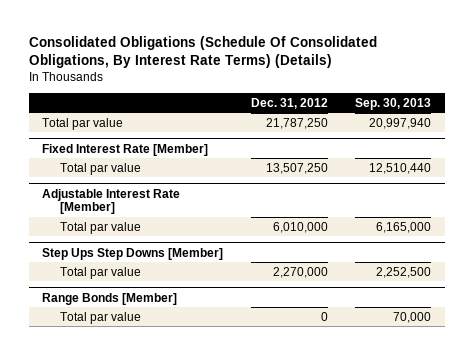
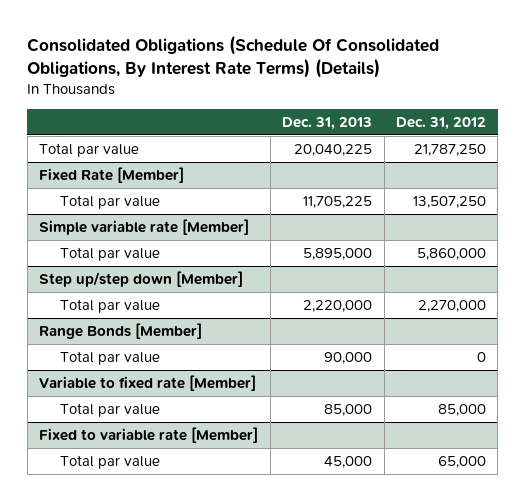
- | Dec. 31, 2012 | Sep. 30, 2013
+ | Dec. 31, 2013 | Dec. 31, 2012
- Fixed Interest Rate [Member]
+ Fixed Rate [Member]
- Adjustable Interest Rate [Member]
- Total par value | 6,010,000 | 6,165,000
- Step Ups Step Downs [Member]
+ Simple variable rate [Member]
+ Total par value | 5,895,000 | 5,860,000
+ Step up/step down [Member]
+ Variable to fixed rate [Member]
+ Total par value | 85,000 | 85,000
+ Fixed to variable rate [Member]
+ Total par value | 45,000 | 65,000

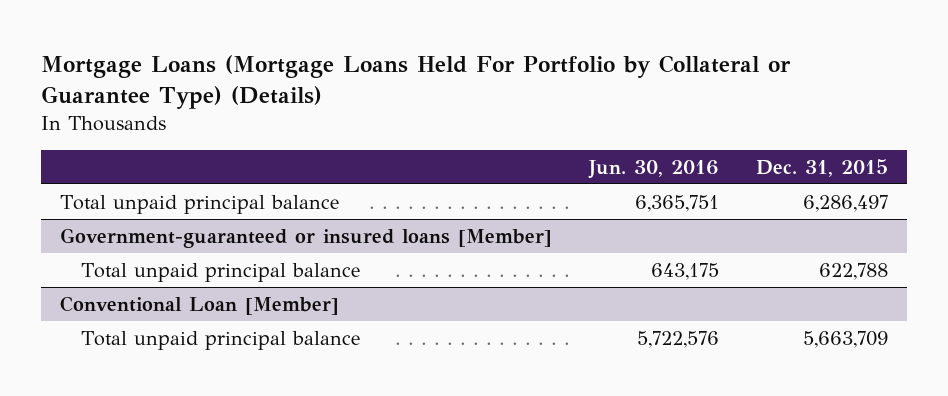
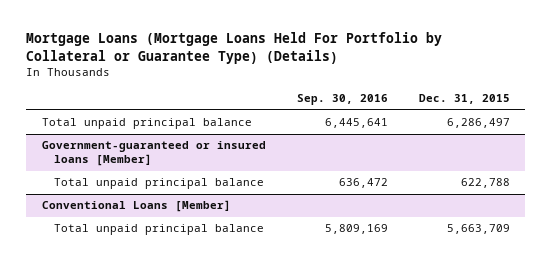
- | Jun. 30, 2016 | Dec. 31, 2015
+ | Sep. 30, 2016 | Dec. 31, 2015
- Conventional Loan [Member]
+ Conventional Loans [Member]

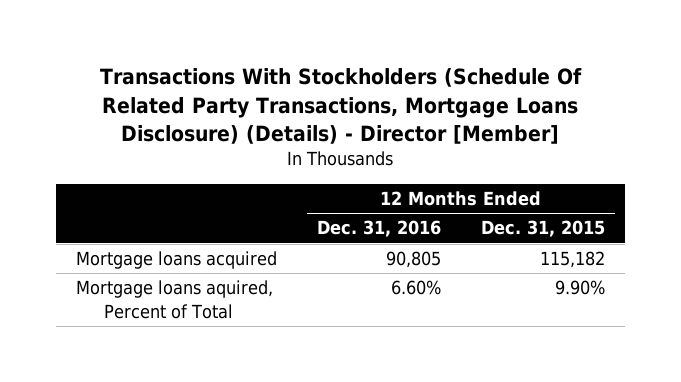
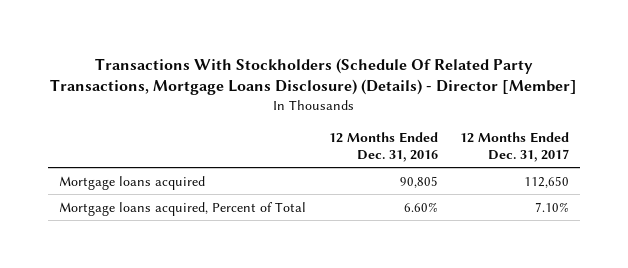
- | 12 Months Ended Dec. 31, 2016 | 12 Months Ended Dec. 31, 2015
+ | 12 Months Ended Dec. 31, 2016 | 12 Months Ended Dec. 31, 2017
- Mortgage loans aquired, Percent of Total | 6.60% | 9.90%
+ Mortgage loans acquired, Percent of Total | 6.60% | 7.10%

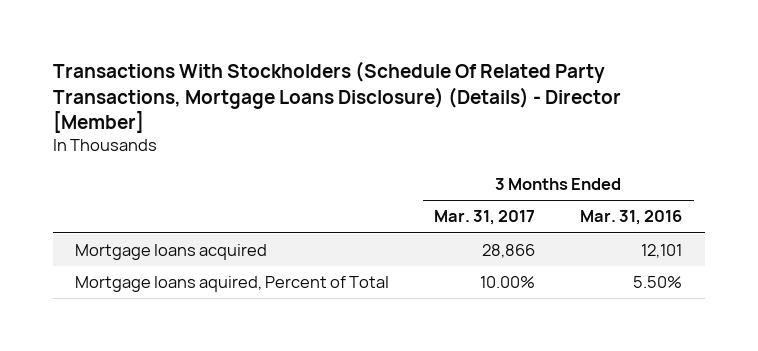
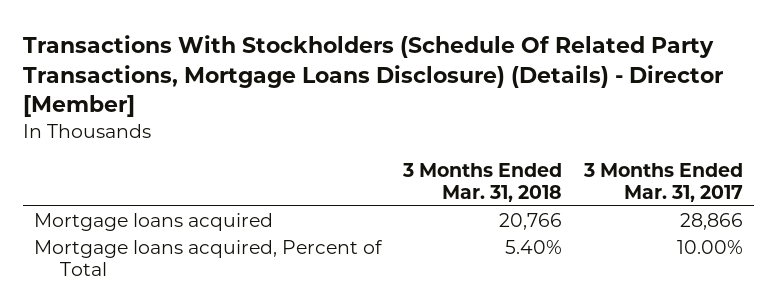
- | 3 Months Ended Mar. 31, 2017 | 3 Months Ended Mar. 31, 2016
+ | 3 Months Ended Mar. 31, 2018 | 3 Months Ended Mar. 31, 2017
- Mortgage loans aquired, Percent of Total | 10.00% | 5.50%
+ Mortgage loans acquired, Percent of Total | 5.40% | 10.00%

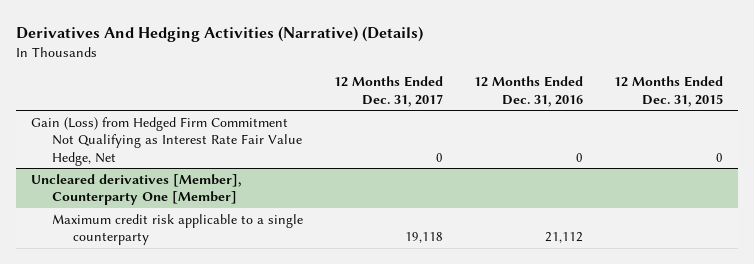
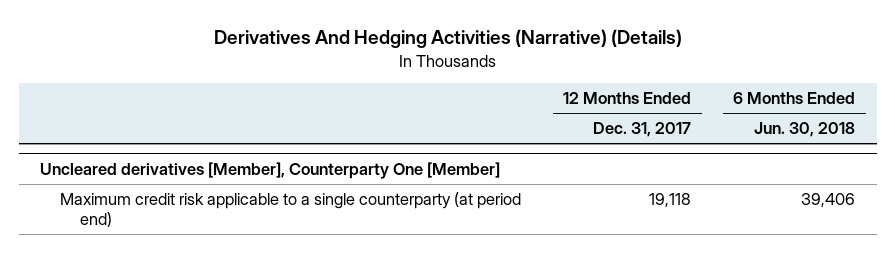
- | 12 Months Ended Dec. 31, 2017 | 12 Months Ended Dec. 31, 2016 | 12 Months Ended Dec. 31, 2015
+ | 12 Months Ended Dec. 31, 2017 | 6 Months Ended Jun. 30, 2018
- Gain (Loss) from Hedged Firm Commitment Not Qualifying as Interest Rate Fair Value Hedge, Net | 0 | 0 | 0
@ Uncleared derivatives [Member], Counterparty One [Member]
- Maximum credit risk applicable to a single counterparty | 19,118 | 21,112 |
+ Maximum credit risk applicable to a single counterparty (at period end) | 19,118 | 39,406

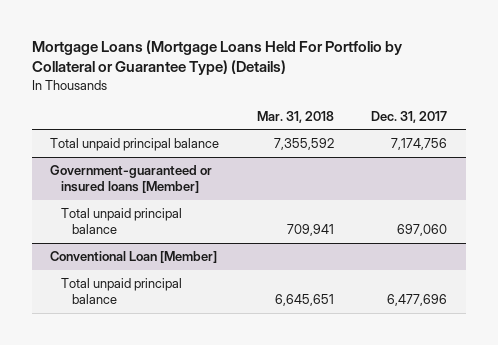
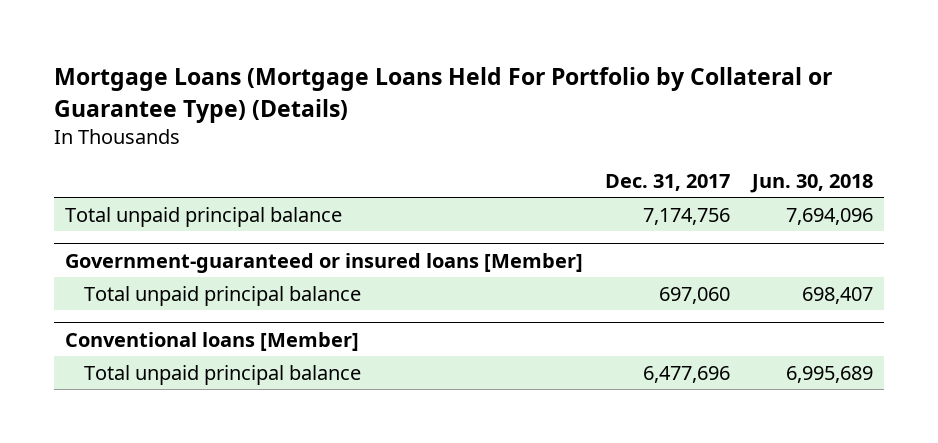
- | Mar. 31, 2018 | Dec. 31, 2017
+ | Dec. 31, 2017 | Jun. 30, 2018
- Conventional Loan [Member]
+ Conventional loans [Member]

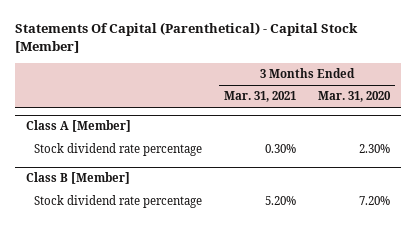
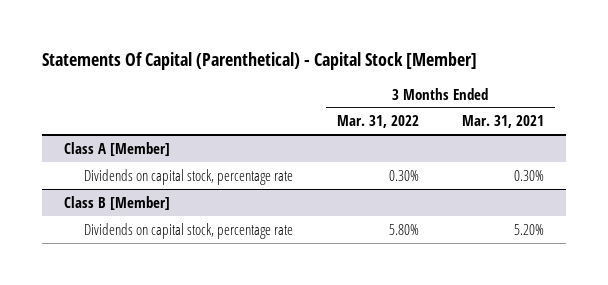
- | 3 Months Ended Mar. 31, 2021 | 3 Months Ended Mar. 31, 2020
+ | 3 Months Ended Mar. 31, 2022 | 3 Months Ended Mar. 31, 2021
@ Class A [Member]
- Stock dividend rate percentage | 0.30% | 2.30%
+ Dividends on capital stock, percentage rate | 0.30% | 0.30%
@ Class B [Member]
- Stock dividend rate percentage | 5.20% | 7.20%
+ Dividends on capital stock, percentage rate | 5.80% | 5.20%

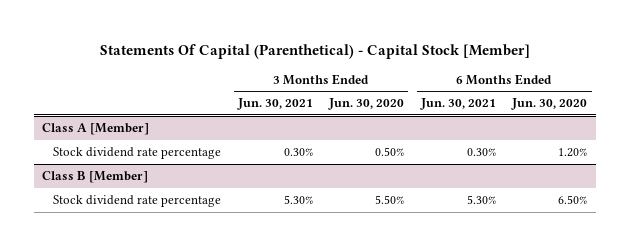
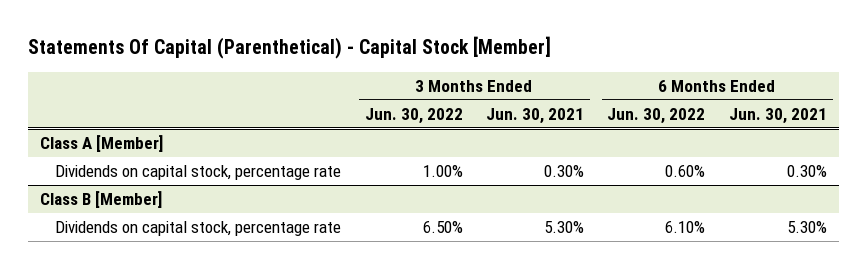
- | 3 Months Ended Jun. 30, 2021 | 3 Months Ended Jun. 30, 2020 | 6 Months Ended Jun. 30, 2021 | 6 Months Ended Jun. 30, 2020
+ | 3 Months Ended Jun. 30, 2022 | 3 Months Ended Jun. 30, 2021 | 6 Months Ended Jun. 30, 2022 | 6 Months Ended Jun. 30, 2021
@ Class A [Member]
- Stock dividend rate percentage | 0.30% | 0.50% | 0.30% | 1.20%
+ Dividends on capital stock, percentage rate | 1.00% | 0.30% | 0.60% | 0.30%
@ Class B [Member]
- Stock dividend rate percentage | 5.30% | 5.50% | 5.30% | 6.50%
+ Dividends on capital stock, percentage rate | 6.50% | 5.30% | 6.10% | 5.30%

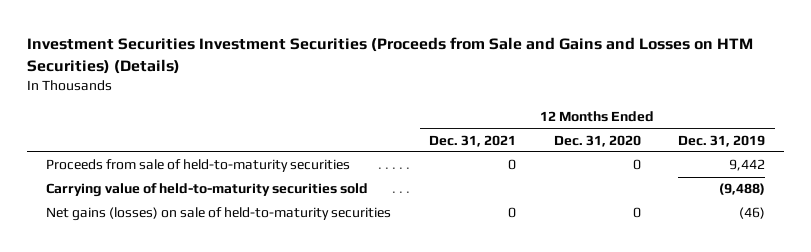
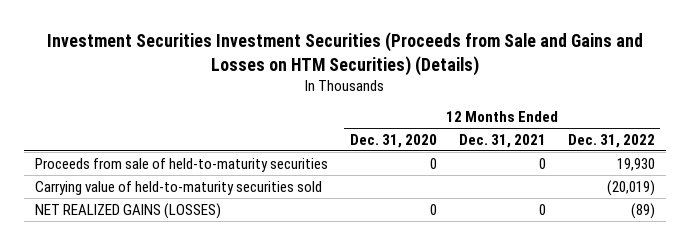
- | 12 Months Ended Dec. 31, 2021 | 12 Months Ended Dec. 31, 2020 | 12 Months Ended Dec. 31, 2019
+ | 12 Months Ended Dec. 31, 2020 | 12 Months Ended Dec. 31, 2021 | 12 Months Ended Dec. 31, 2022
- Net gains (losses) on sale of held-to-maturity securities | 0 | 0 | (46)
+ NET REALIZED GAINS (LOSSES) | 0 | 0 | (89)

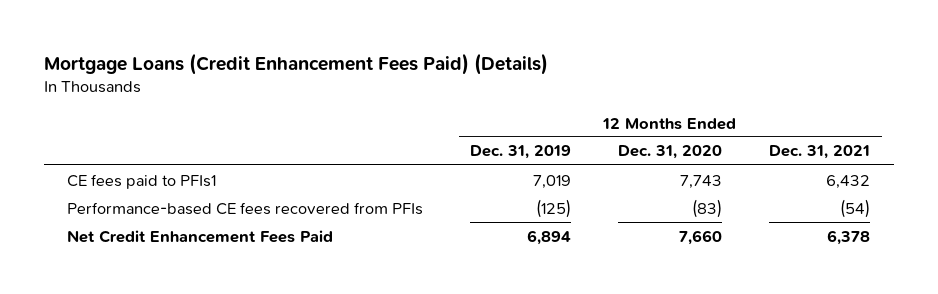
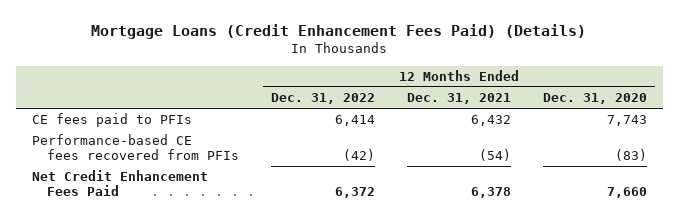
- | 12 Months Ended Dec. 31, 2019 | 12 Months Ended Dec. 31, 2020 | 12 Months Ended Dec. 31, 2021
+ | 12 Months Ended Dec. 31, 2022 | 12 Months Ended Dec. 31, 2021 | 12 Months Ended Dec. 31, 2020
- CE fees paid to PFIs1 | 7,019 | 7,743 | 6,432
+ CE fees paid to PFIs | 6,414 | 6,432 | 7,743

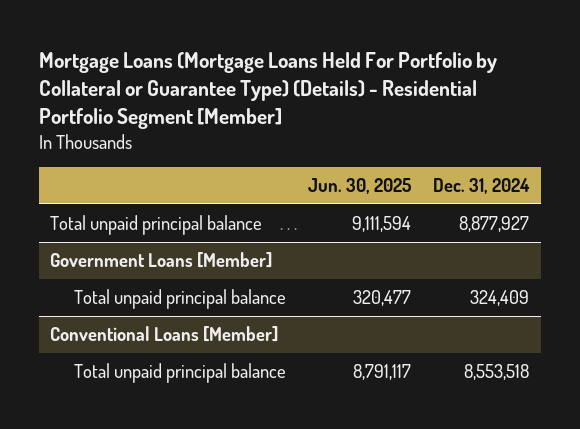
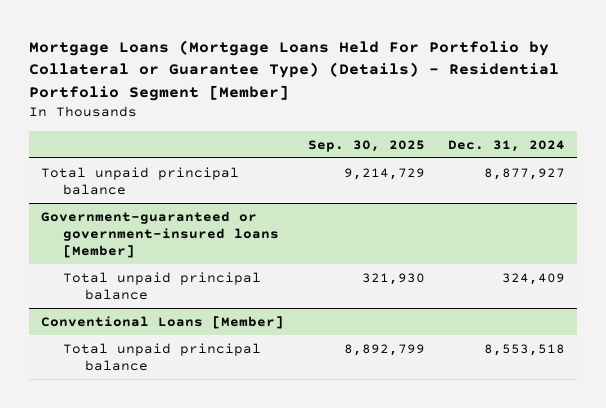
- | Jun. 30, 2025 | Dec. 31, 2024
+ | Sep. 30, 2025 | Dec. 31, 2024
- Government Loans [Member]
+ Government-guaranteed or government-insured loans [Member]

